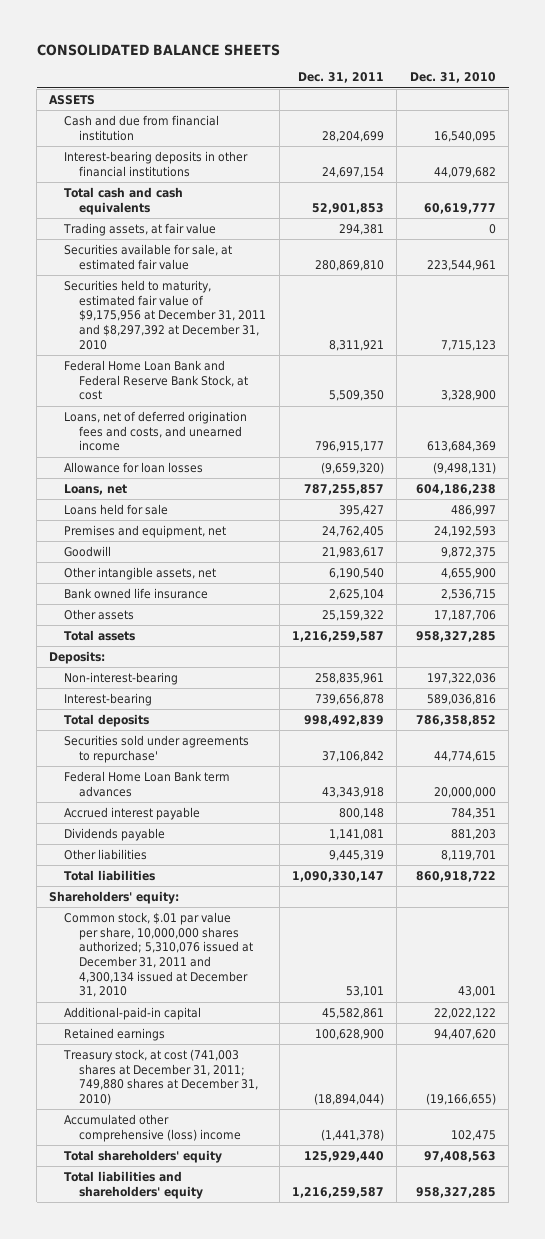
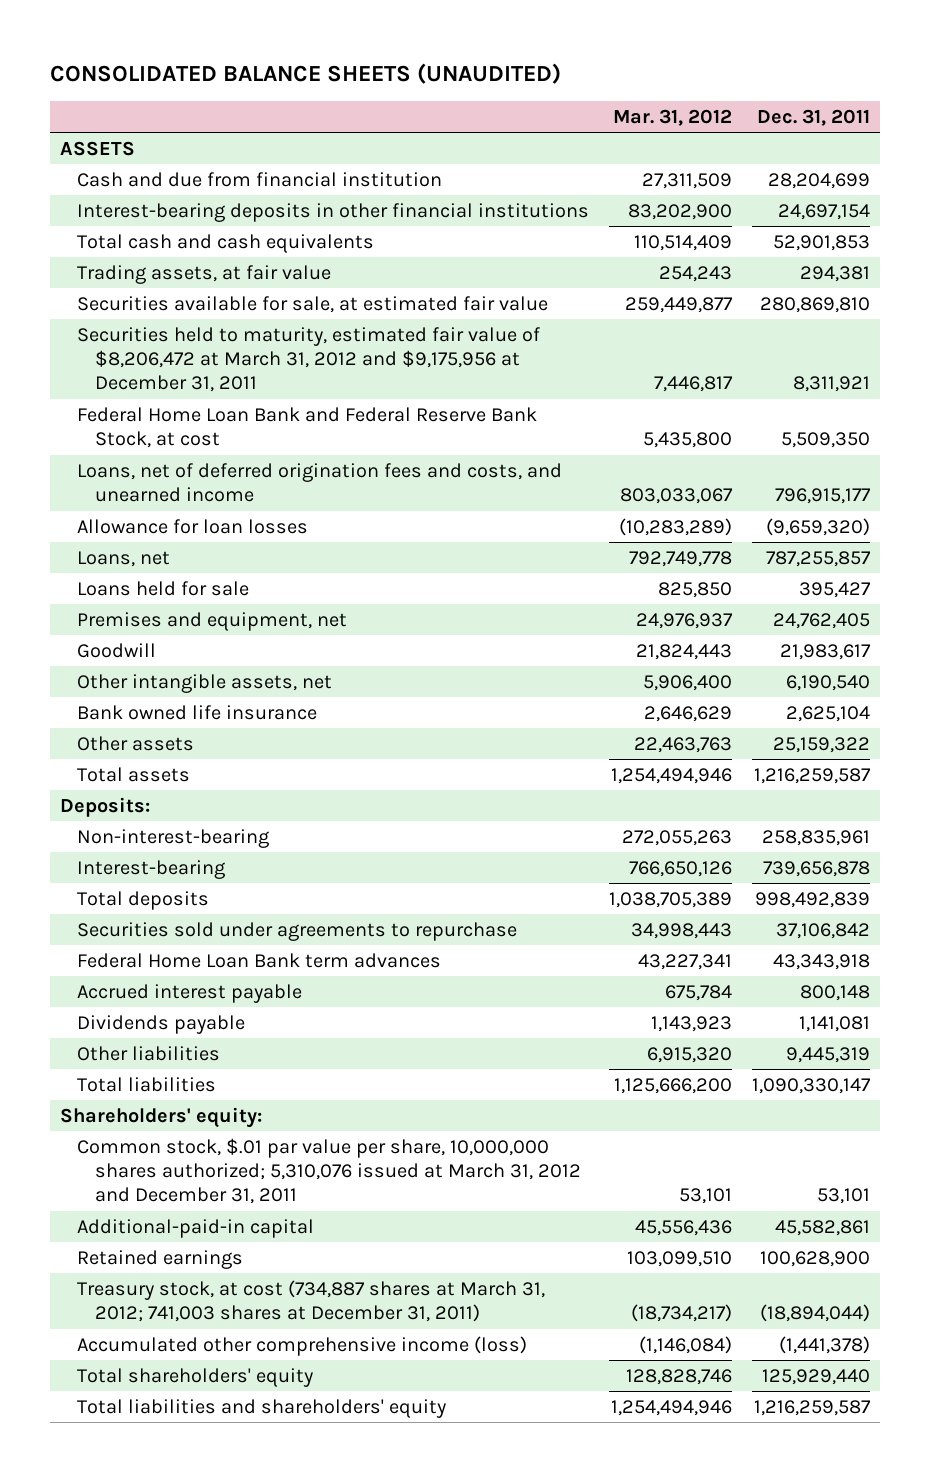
- CONSOLIDATED BALANCE SHEETS
+ CONSOLIDATED BALANCE SHEETS (UNAUDITED)
- | Dec. 31, 2011 | Dec. 31, 2010
+ | Mar. 31, 2012 | Dec. 31, 2011
- Securities held to maturity, estimated fair value of $9,175,956 at December 31, 2011 and $8,297,392 at December 31, 2010 | 8,311,921 | 7,715,123
+ Securities held to maturity, estimated fair value of $8,206,472 at March 31, 2012 and $9,175,956 at December 31, 2011 | 7,446,817 | 8,311,921
- Securities sold under agreements to repurchase' | 37,106,842 | 44,774,615
+ Securities sold under agreements to repurchase | 34,998,443 | 37,106,842
- Common stock, $.01 par value per share, 10,000,000 shares authorized; 5,310,076 issued at December 31, 2011 and 4,300,134 issued at December 31, 2010 | 53,101 | 43,001
+ Common stock, $.01 par value per share, 10,000,000 shares authorized; 5,310,076 issued at March 31, 2012 and December 31, 2011 | 53,101 | 53,101
- Treasury stock, at cost (741,003 shares at December 31, 2011; 749,880 shares at December 31, 2010) | (18,894,044) | (19,166,655)
- Accumulated other comprehensive (loss) income | (1,441,378) | 102,475
+ Treasury stock, at cost (734,887 shares at March 31, 2012; 741,003 shares at December 31, 2011) | (18,734,217) | (18,894,044)
+ Accumulated other comprehensive income (loss) | (1,146,084) | (1,441,378)

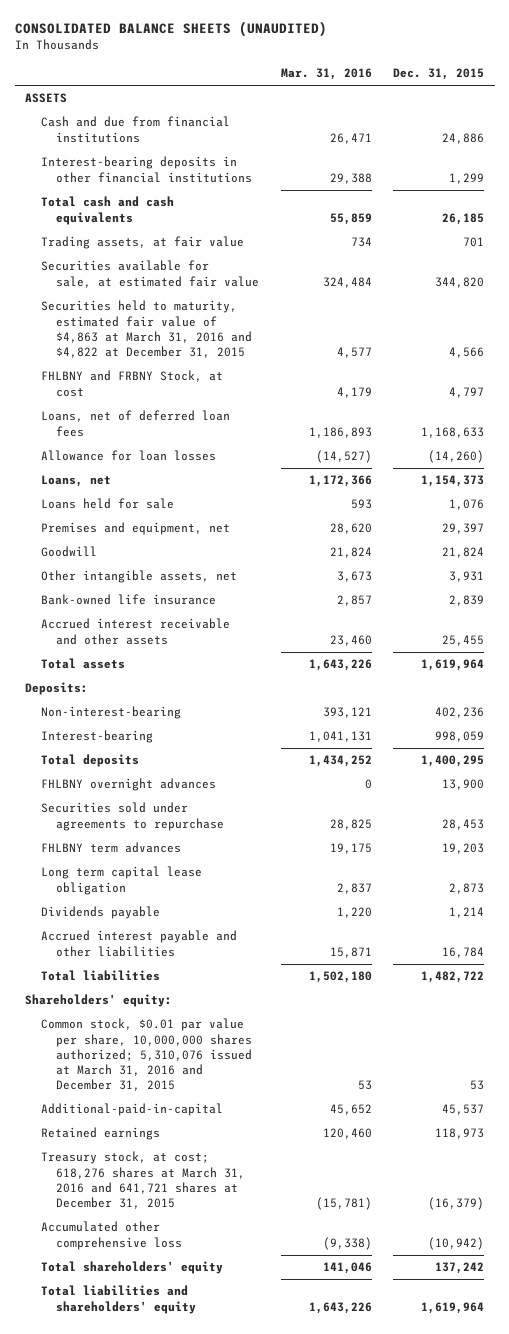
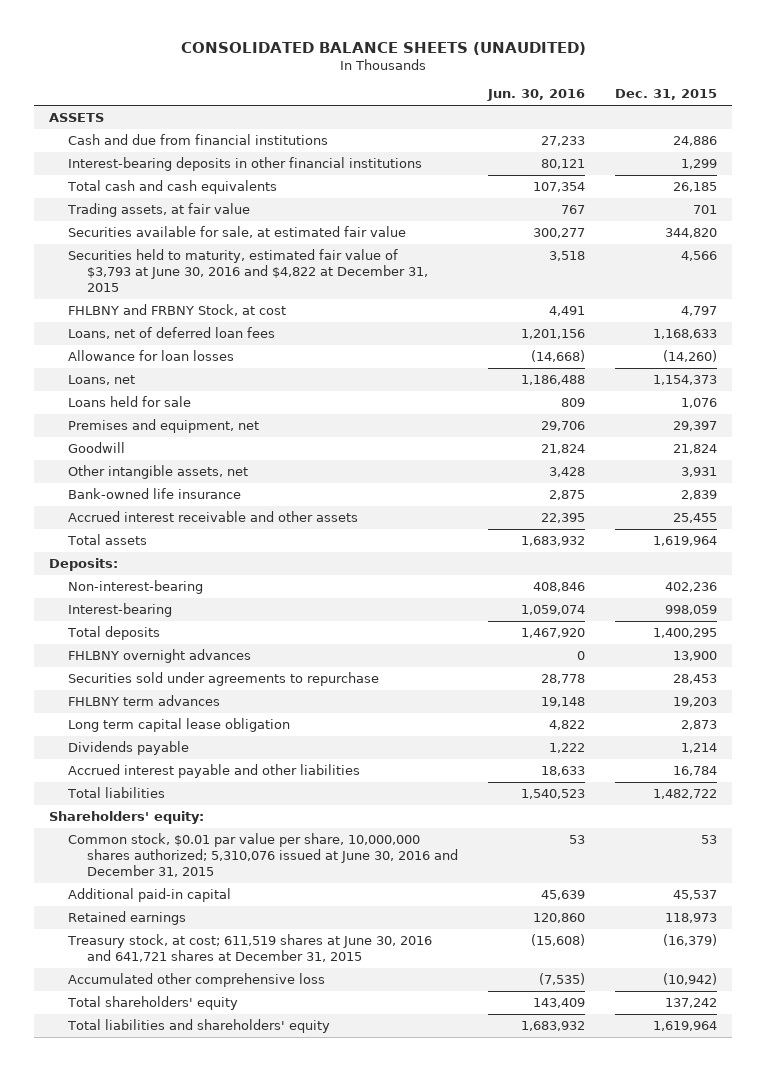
- | Mar. 31, 2016 | Dec. 31, 2015
+ | Jun. 30, 2016 | Dec. 31, 2015
- Securities held to maturity, estimated fair value of $4,863 at March 31, 2016 and $4,822 at December 31, 2015 | 4,577 | 4,566
+ Securities held to maturity, estimated fair value of $3,793 at June 30, 2016 and $4,822 at December 31, 2015 | 3,518 | 4,566
- Common stock, $0.01 par value per share, 10,000,000 shares authorized; 5,310,076 issued at March 31, 2016 and December 31, 2015 | 53 | 53
- Additional-paid-in-capital | 45,652 | 45,537
+ Common stock, $0.01 par value per share, 10,000,000 shares authorized; 5,310,076 issued at June 30, 2016 and December 31, 2015 | 53 | 53
+ Additional paid-in capital | 45,639 | 45,537
- Treasury stock, at cost; 618,276 shares at March 31, 2016 and 641,721 shares at December 31, 2015 | (15,781) | (16,379)
+ Treasury stock, at cost; 611,519 shares at June 30, 2016 and 641,721 shares at December 31, 2015 | (15,608) | (16,379)

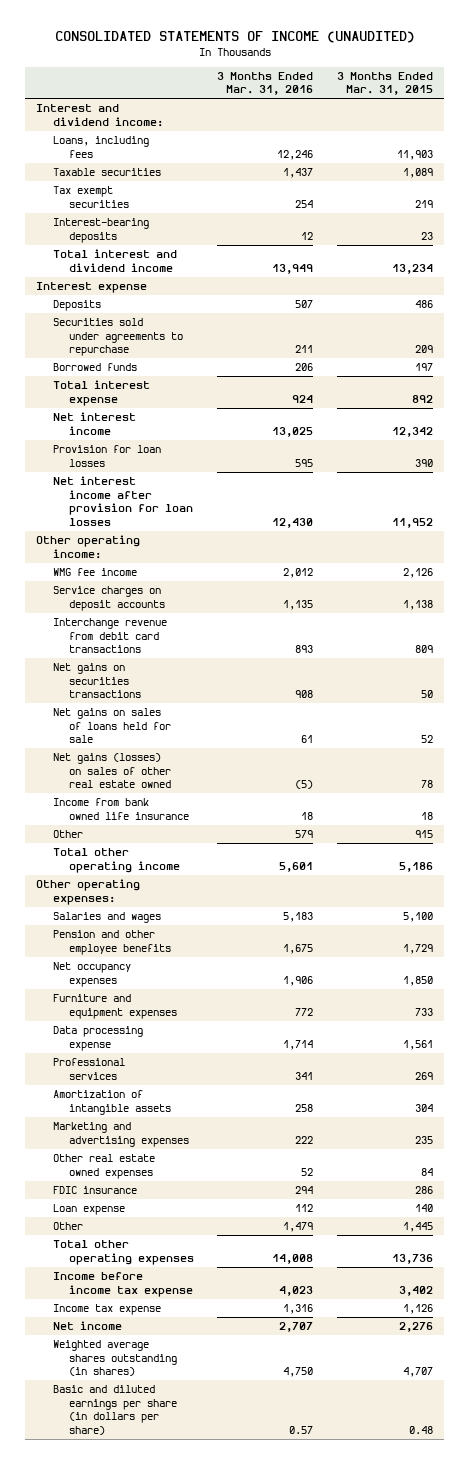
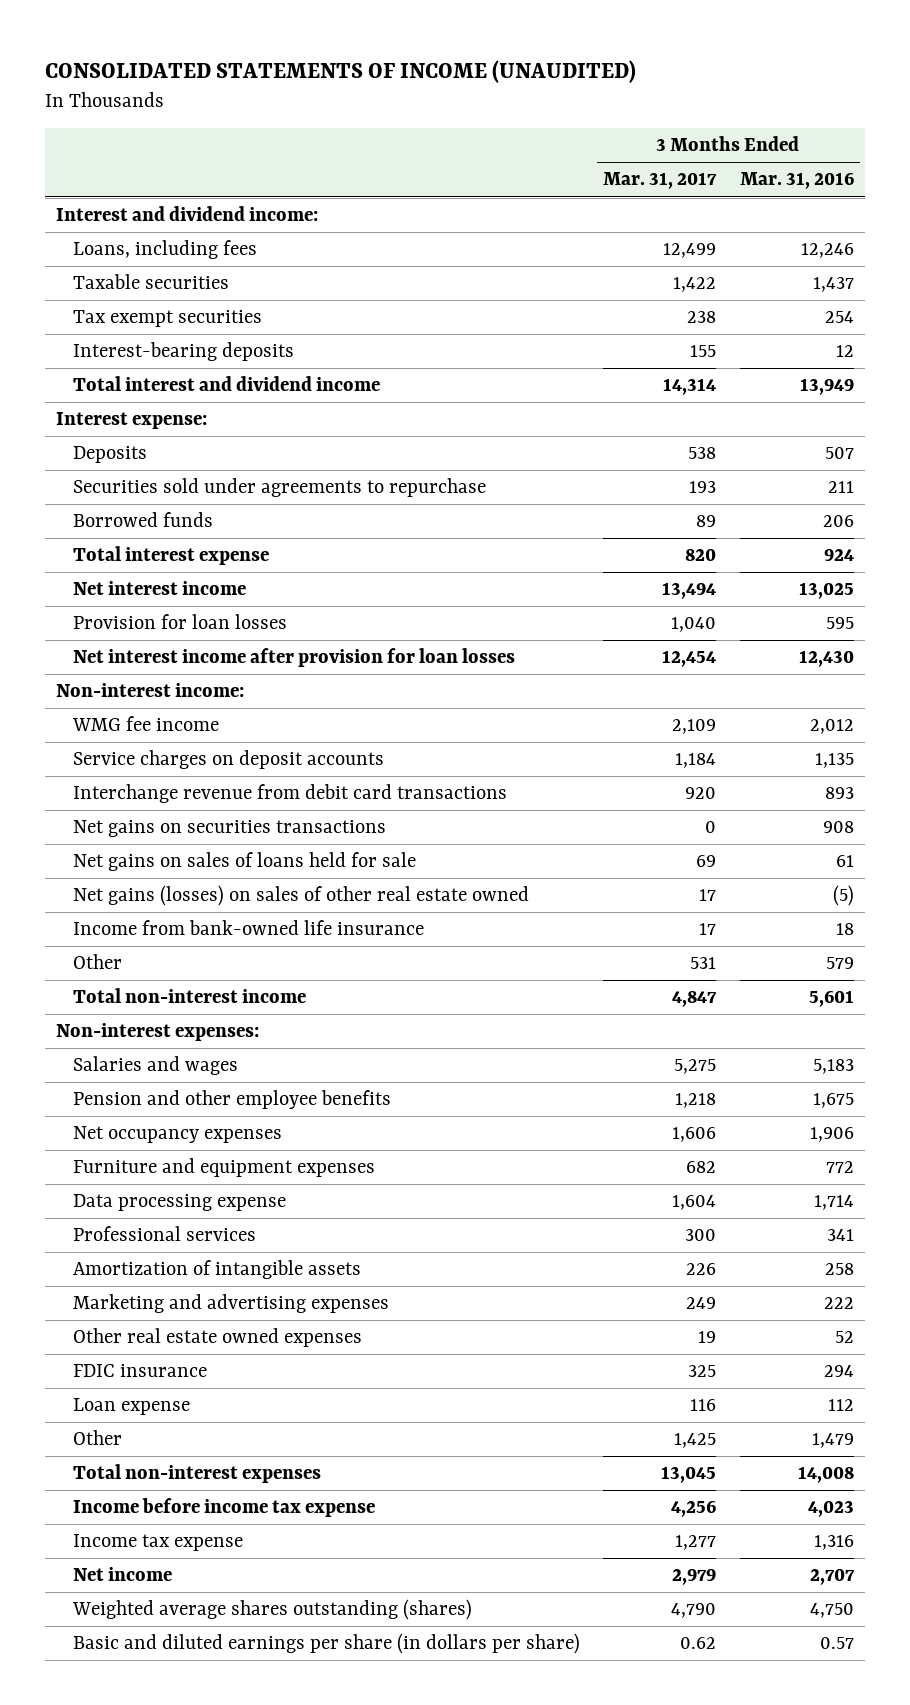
- | 3 Months Ended Mar. 31, 2016 | 3 Months Ended Mar. 31, 2015
+ | 3 Months Ended Mar. 31, 2017 | 3 Months Ended Mar. 31, 2016
- Interest expense
+ Interest expense:
- Other operating income:
+ Non-interest income:
- Income from bank owned life insurance | 18 | 18
+ Income from bank-owned life insurance | 17 | 18
- Total other operating income | 5,601 | 5,186
- Other operating expenses:
+ Total non-interest income | 4,847 | 5,601
+ Non-interest expenses:
- Total other operating expenses | 14,008 | 13,736
+ Total non-interest expenses | 13,045 | 14,008
- Weighted average shares outstanding (in shares) | 4,750 | 4,707
+ Weighted average shares outstanding (shares) | 4,790 | 4,750

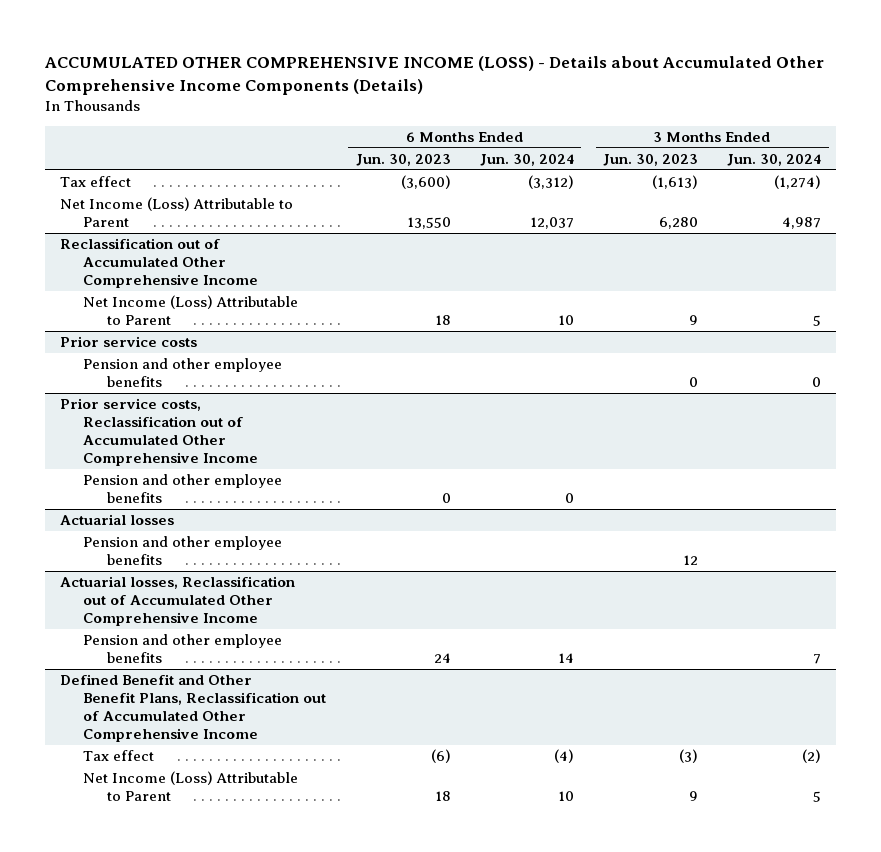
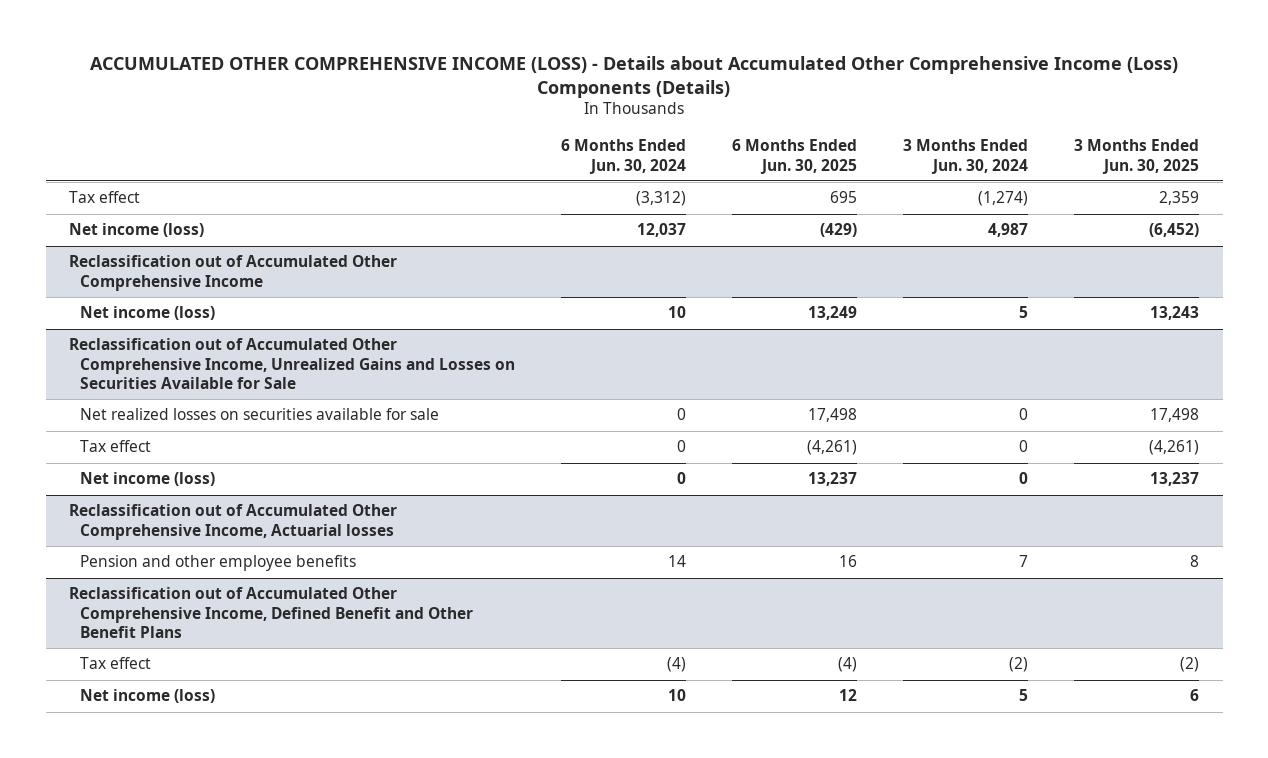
- ACCUMULATED OTHER COMPREHENSIVE INCOME (LOSS) - Details about Accumulated Other Comprehensive Income Components (Details)
+ ACCUMULATED OTHER COMPREHENSIVE INCOME (LOSS) - Details about Accumulated Other Comprehensive Income (Loss) Components (Details)
- | 6 Months Ended Jun. 30, 2023 | 6 Months Ended Jun. 30, 2024 | 3 Months Ended Jun. 30, 2023 | 3 Months Ended Jun. 30, 2024
+ | 6 Months Ended Jun. 30, 2024 | 6 Months Ended Jun. 30, 2025 | 3 Months Ended Jun. 30, 2024 | 3 Months Ended Jun. 30, 2025
- Net Income (Loss) Attributable to Parent | 13,550 | 12,037 | 6,280 | 4,987
+ Net income (loss) | 12,037 | (429) | 4,987 | (6,452)
@ Reclassification out of Accumulated Other Comprehensive Income
- Net Income (Loss) Attributable to Parent | 18 | 10 | 9 | 5
- Prior service costs
- Pension and other employee benefits | | | 0 | 0
- Prior service costs, Reclassification out of Accumulated Other Comprehensive Income
- Pension and other employee benefits | 0 | 0 | |
- Actuarial losses
- Pension and other employee benefits | | | 12 |
- Actuarial losses, Reclassification out of Accumulated Other Comprehensive Income
@ Reclassification out of Accumulated Other Comprehensive Income
+ Net income (loss) | 10 | 13,249 | 5 | 13,243
+ Reclassification out of Accumulated Other Comprehensive Income, Unrealized Gains and Losses on Securities Available for Sale
+ Net realized losses on securities available for sale | 0 | 17,498 | 0 | 17,498
+ Tax effect | 0 | (4,261) | 0 | (4,261)
+ Net income (loss) | 0 | 13,237 | 0 | 13,237
+ Reclassification out of Accumulated Other Comprehensive Income, Actuarial losses
- Defined Benefit and Other Benefit Plans, Reclassification out of Accumulated Other Comprehensive Income
+ Reclassification out of Accumulated Other Comprehensive Income, Defined Benefit and Other Benefit Plans
- Net Income (Loss) Attributable to Parent | 18 | 10 | 9 | 5
+ Net income (loss) | 10 | 12 | 5 | 6

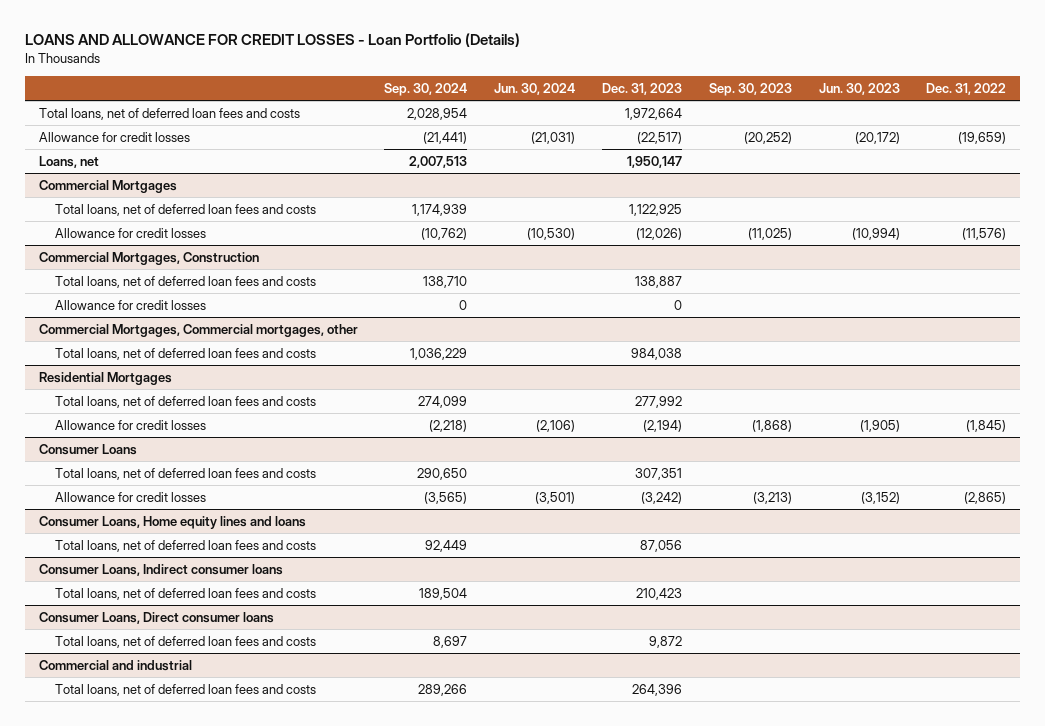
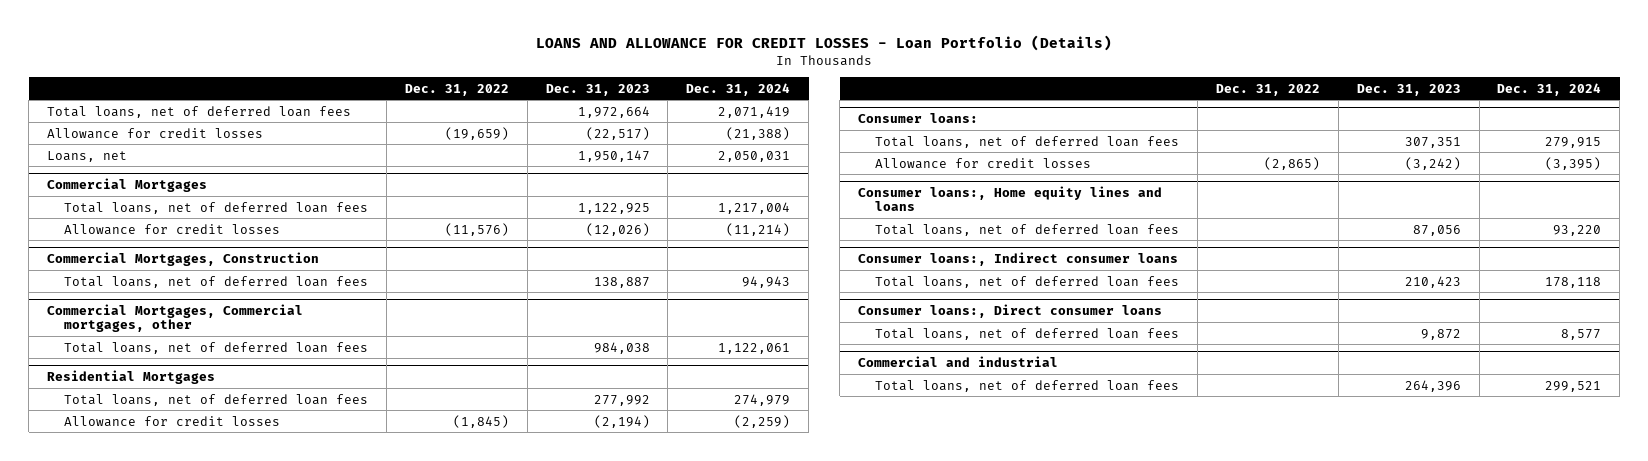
- | Sep. 30, 2024 | Jun. 30, 2024 | Dec. 31, 2023 | Sep. 30, 2023 | Jun. 30, 2023 | Dec. 31, 2022
+ | Dec. 31, 2022 | Dec. 31, 2023 | Dec. 31, 2024
- Total loans, net of deferred loan fees and costs | 2,028,954 | | 1,972,664 | | |
+ Total loans, net of deferred loan fees | | 1,972,664 | 2,071,419
@ Commercial Mortgages
- Total loans, net of deferred loan fees and costs | 1,174,939 | | 1,122,925 | | |
+ Total loans, net of deferred loan fees | | 1,122,925 | 1,217,004
@ Commercial Mortgages, Construction
- Total loans, net of deferred loan fees and costs | 138,710 | | 138,887 | | |
- Allowance for credit losses | 0 | | 0 | | |
+ Total loans, net of deferred loan fees | | 138,887 | 94,943
@ Commercial Mortgages, Commercial mortgages, other
- Total loans, net of deferred loan fees and costs | 1,036,229 | | 984,038 | | |
+ Total loans, net of deferred loan fees | | 984,038 | 1,122,061
@ Residential Mortgages
- Total loans, net of deferred loan fees and costs | 274,099 | | 277,992 | | |
+ Total loans, net of deferred loan fees | | 277,992 | 274,979
- Consumer Loans
- Total loans, net of deferred loan fees and costs | 290,650 | | 307,351 | | |
+ Consumer loans:
+ Total loans, net of deferred loan fees | | 307,351 | 279,915
- Consumer Loans, Home equity lines and loans
- Total loans, net of deferred loan fees and costs | 92,449 | | 87,056 | | |
- Consumer Loans, Indirect consumer loans
- Total loans, net of deferred loan fees and costs | 189,504 | | 210,423 | | |
- Consumer Loans, Direct consumer loans
- Total loans, net of deferred loan fees and costs | 8,697 | | 9,872 | | |
+ Consumer loans:, Home equity lines and loans
+ Total loans, net of deferred loan fees | | 87,056 | 93,220
+ Consumer loans:, Indirect consumer loans
+ Total loans, net of deferred loan fees | | 210,423 | 178,118
+ Consumer loans:, Direct consumer loans
+ Total loans, net of deferred loan fees | | 9,872 | 8,577
@ Commercial and industrial
- Total loans, net of deferred loan fees and costs | 289,266 | | 264,396 | | |
+ Total loans, net of deferred loan fees | | 264,396 | 299,521

